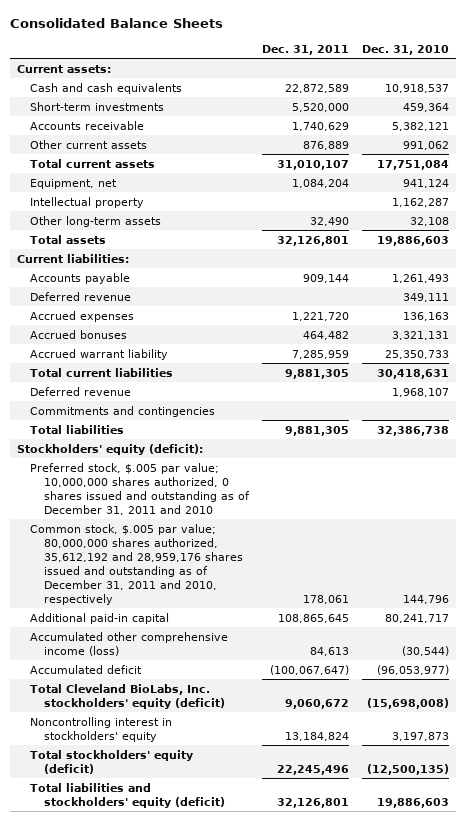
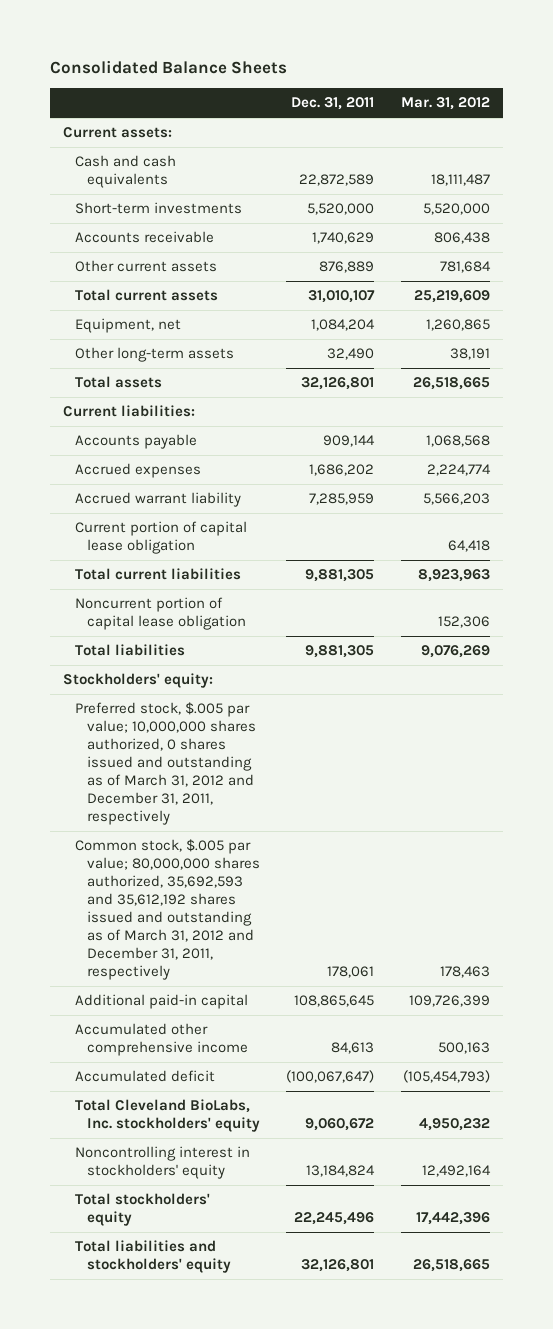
- | Dec. 31, 2011 | Dec. 31, 2010
+ | Dec. 31, 2011 | Mar. 31, 2012
- Intellectual property | | 1,162,287
- Deferred revenue | | 349,111
- Accrued expenses | 1,221,720 | 136,163
- Accrued bonuses | 464,482 | 3,321,131
+ Accrued expenses | 1,686,202 | 2,224,774
+ Current portion of capital lease obligation | | 64,418
- Deferred revenue | | 1,968,107
- Commitments and contingencies
+ Noncurrent portion of capital lease obligation | | 152,306
- Stockholders' equity (deficit):
- Preferred stock, $.005 par value; 10,000,000 shares authorized, 0 shares issued and outstanding as of December 31, 2011 and 2010
- Common stock, $.005 par value; 80,000,000 shares authorized, 35,612,192 and 28,959,176 shares issued and outstanding as of December 31, 2011 and 2010, respectively | 178,061 | 144,796
+ Stockholders' equity:
+ Preferred stock, $.005 par value; 10,000,000 shares authorized, 0 shares issued and outstanding as of March 31, 2012 and December 31, 2011, respectively
+ Common stock, $.005 par value; 80,000,000 shares authorized, 35,692,593 and 35,612,192 shares issued and outstanding as of March 31, 2012 and December 31, 2011, respectively | 178,061 | 178,463
- Accumulated other comprehensive income (loss) | 84,613 | (30,544)
+ Accumulated other comprehensive income | 84,613 | 500,163
- Total Cleveland BioLabs, Inc. stockholders' equity (deficit) | 9,060,672 | (15,698,008)
+ Total Cleveland BioLabs, Inc. stockholders' equity | 9,060,672 | 4,950,232
- Total stockholders' equity (deficit) | 22,245,496 | (12,500,135)
- Total liabilities and stockholders' equity (deficit) | 32,126,801 | 19,886,603
+ Total stockholders' equity | 22,245,496 | 17,442,396
+ Total liabilities and stockholders' equity | 32,126,801 | 26,518,665

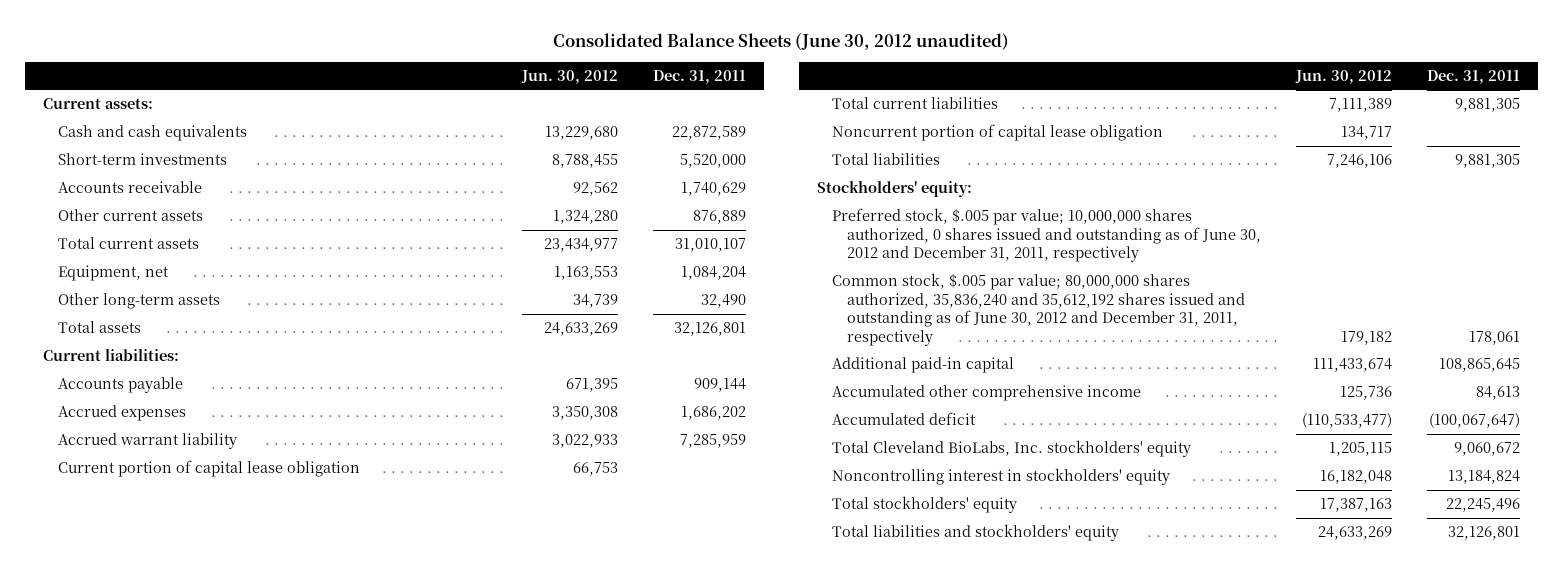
- Consolidated Balance Sheets
+ Consolidated Balance Sheets (June 30, 2012 unaudited)
- | Dec. 31, 2011 | Mar. 31, 2012
+ | Jun. 30, 2012 | Dec. 31, 2011
- Preferred stock, $.005 par value; 10,000,000 shares authorized, 0 shares issued and outstanding as of March 31, 2012 and December 31, 2011, respectively
- Common stock, $.005 par value; 80,000,000 shares authorized, 35,692,593 and 35,612,192 shares issued and outstanding as of March 31, 2012 and December 31, 2011, respectively | 178,061 | 178,463
+ Preferred stock, $.005 par value; 10,000,000 shares authorized, 0 shares issued and outstanding as of June 30, 2012 and December 31, 2011, respectively
+ Common stock, $.005 par value; 80,000,000 shares authorized, 35,836,240 and 35,612,192 shares issued and outstanding as of June 30, 2012 and December 31, 2011, respectively | 179,182 | 178,061

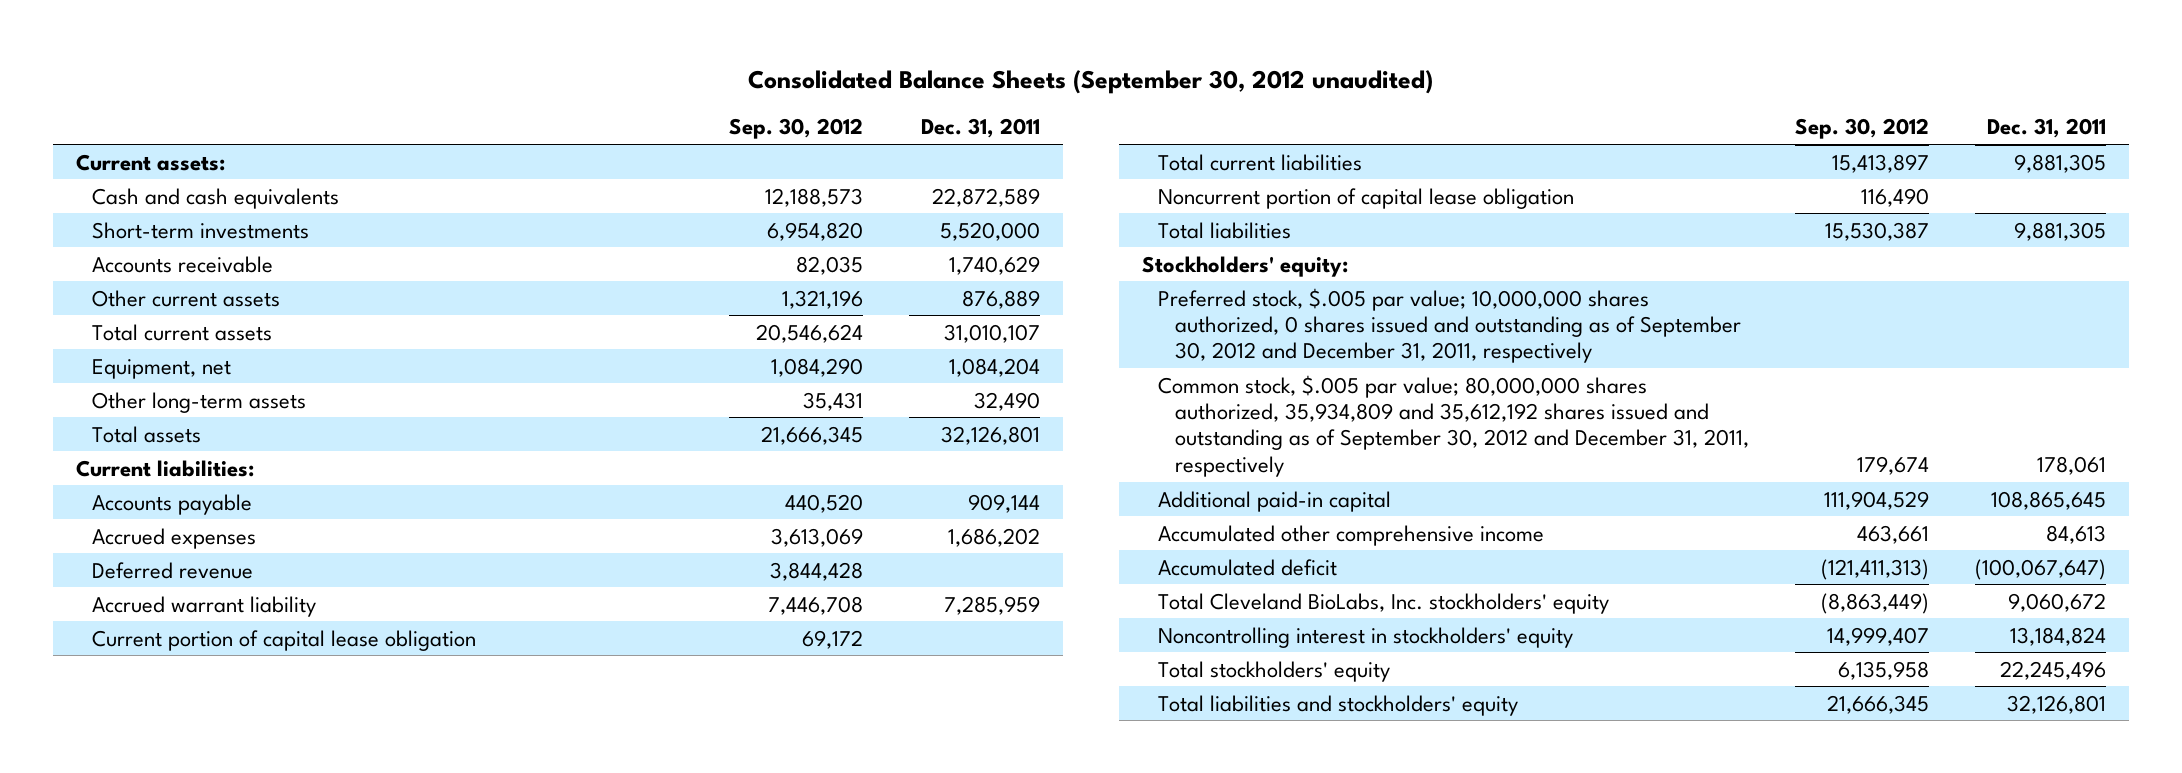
- Consolidated Balance Sheets (June 30, 2012 unaudited)
+ Consolidated Balance Sheets (September 30, 2012 unaudited)
- | Jun. 30, 2012 | Dec. 31, 2011
+ | Sep. 30, 2012 | Dec. 31, 2011
+ Deferred revenue | 3,844,428 |
- Preferred stock, $.005 par value; 10,000,000 shares authorized, 0 shares issued and outstanding as of June 30, 2012 and December 31, 2011, respectively
- Common stock, $.005 par value; 80,000,000 shares authorized, 35,836,240 and 35,612,192 shares issued and outstanding as of June 30, 2012 and December 31, 2011, respectively | 179,182 | 178,061
+ Preferred stock, $.005 par value; 10,000,000 shares authorized, 0 shares issued and outstanding as of September 30, 2012 and December 31, 2011, respectively
+ Common stock, $.005 par value; 80,000,000 shares authorized, 35,934,809 and 35,612,192 shares issued and outstanding as of September 30, 2012 and December 31, 2011, respectively | 179,674 | 178,061

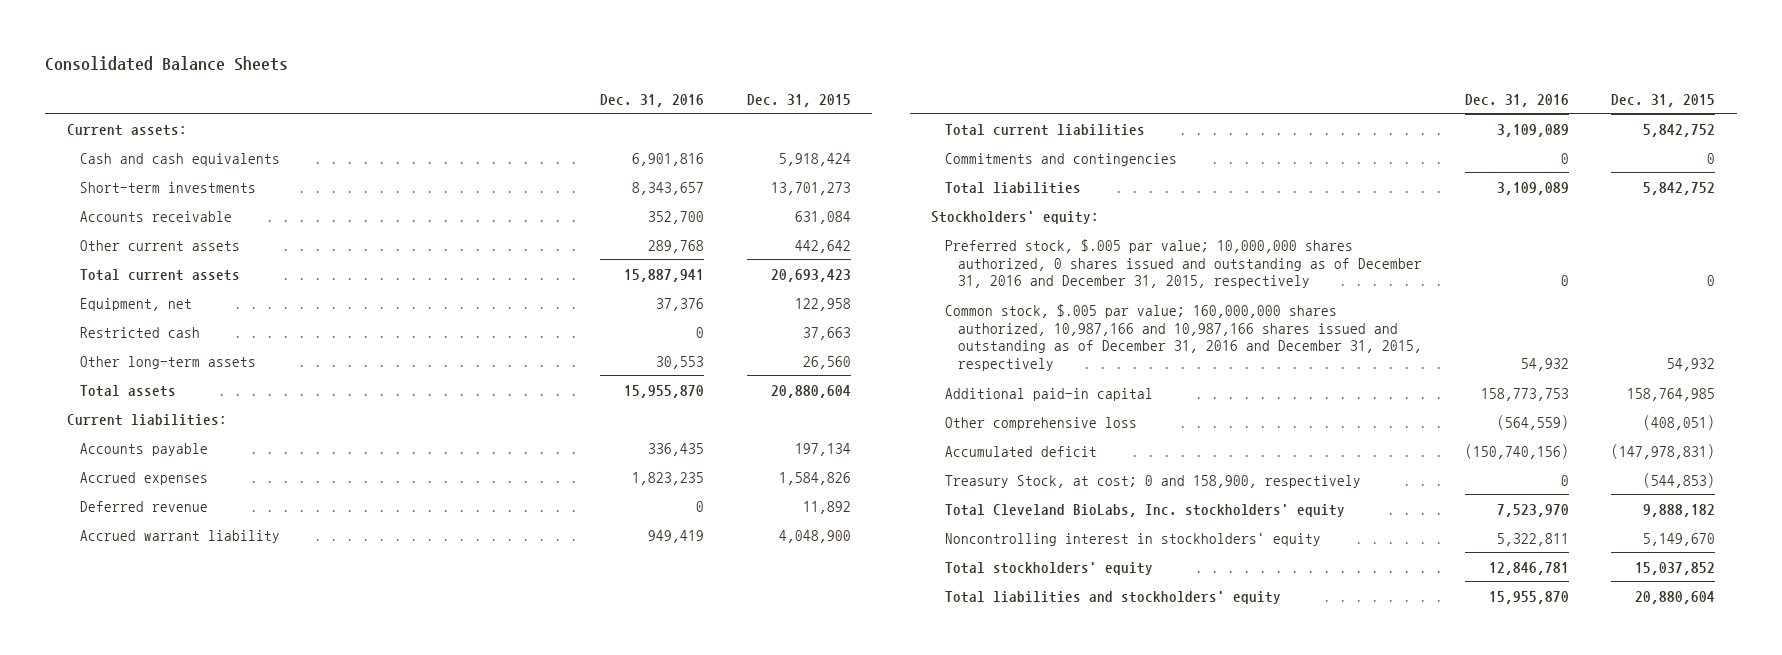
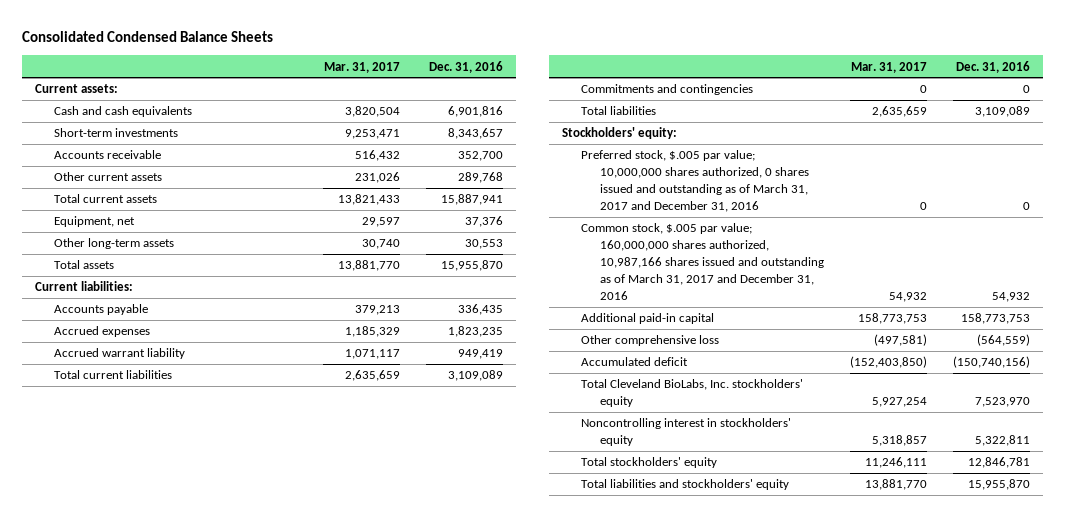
- Consolidated Balance Sheets
+ Consolidated Condensed Balance Sheets
- | Dec. 31, 2016 | Dec. 31, 2015
+ | Mar. 31, 2017 | Dec. 31, 2016
- Restricted cash | 0 | 37,663
- Deferred revenue | 0 | 11,892
- Preferred stock, $.005 par value; 10,000,000 shares authorized, 0 shares issued and outstanding as of December 31, 2016 and December 31, 2015, respectively | 0 | 0
- Common stock, $.005 par value; 160,000,000 shares authorized, 10,987,166 and 10,987,166 shares issued and outstanding as of December 31, 2016 and December 31, 2015, respectively | 54,932 | 54,932
+ Preferred stock, $.005 par value; 10,000,000 shares authorized, 0 shares issued and outstanding as of March 31, 2017 and December 31, 2016 | 0 | 0
+ Common stock, $.005 par value; 160,000,000 shares authorized, 10,987,166 shares issued and outstanding as of March 31, 2017 and December 31, 2016 | 54,932 | 54,932
- Treasury Stock, at cost; 0 and 158,900, respectively | 0 | (544,853)

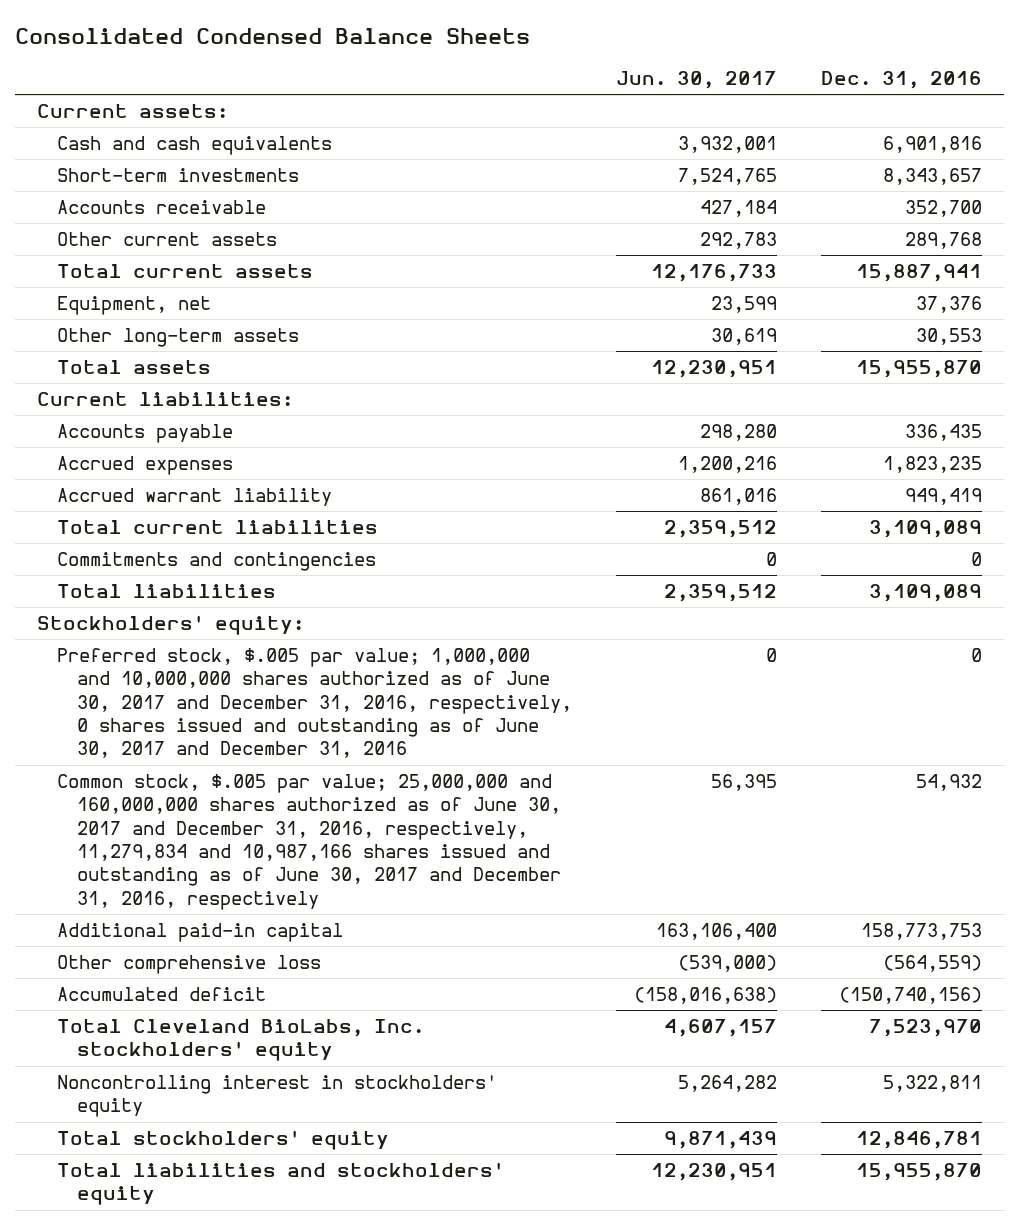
- | Mar. 31, 2017 | Dec. 31, 2016
+ | Jun. 30, 2017 | Dec. 31, 2016
- Preferred stock, $.005 par value; 10,000,000 shares authorized, 0 shares issued and outstanding as of March 31, 2017 and December 31, 2016 | 0 | 0
- Common stock, $.005 par value; 160,000,000 shares authorized, 10,987,166 shares issued and outstanding as of March 31, 2017 and December 31, 2016 | 54,932 | 54,932
+ Preferred stock, $.005 par value; 1,000,000 and 10,000,000 shares authorized as of June 30, 2017 and December 31, 2016, respectively, 0 shares issued and outstanding as of June 30, 2017 and December 31, 2016 | 0 | 0
+ Common stock, $.005 par value; 25,000,000 and 160,000,000 shares authorized as of June 30, 2017 and December 31, 2016, respectively, 11,279,834 and 10,987,166 shares issued and outstanding as of June 30, 2017 and December 31, 2016, respectively | 56,395 | 54,932

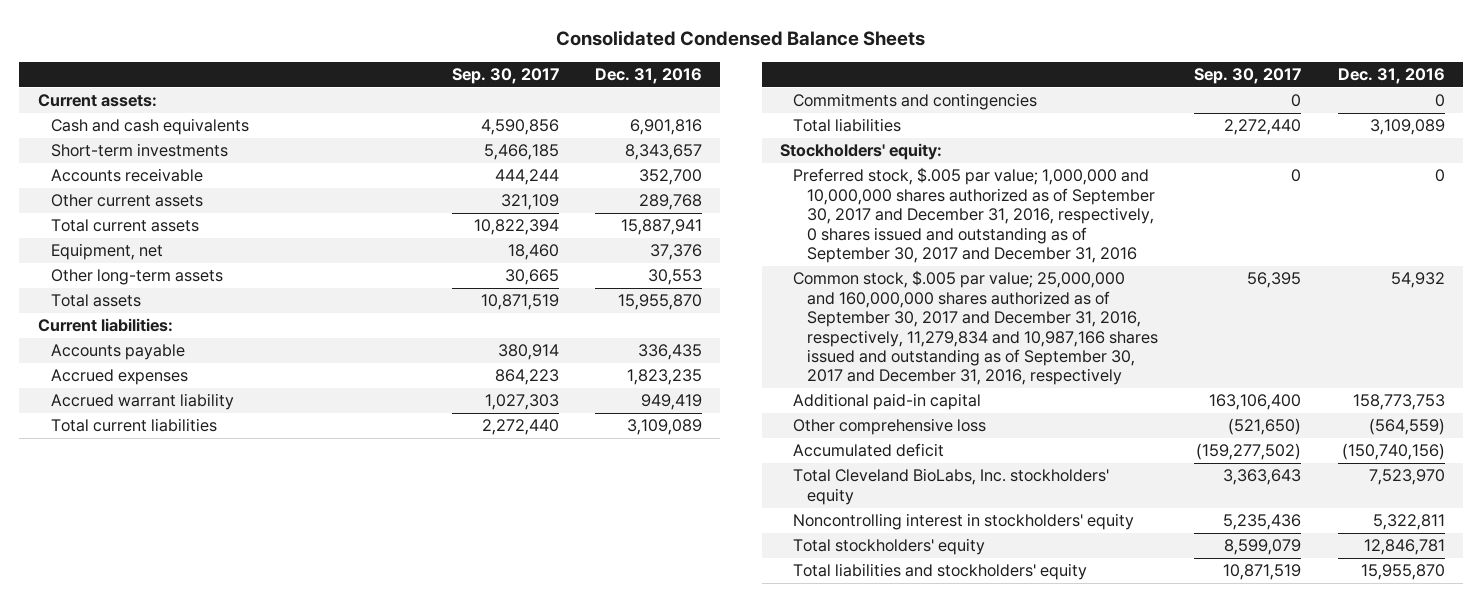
- | Jun. 30, 2017 | Dec. 31, 2016
+ | Sep. 30, 2017 | Dec. 31, 2016
- Preferred stock, $.005 par value; 1,000,000 and 10,000,000 shares authorized as of June 30, 2017 and December 31, 2016, respectively, 0 shares issued and outstanding as of June 30, 2017 and December 31, 2016 | 0 | 0
- Common stock, $.005 par value; 25,000,000 and 160,000,000 shares authorized as of June 30, 2017 and December 31, 2016, respectively, 11,279,834 and 10,987,166 shares issued and outstanding as of June 30, 2017 and December 31, 2016, respectively | 56,395 | 54,932
+ Preferred stock, $.005 par value; 1,000,000 and 10,000,000 shares authorized as of September 30, 2017 and December 31, 2016, respectively, 0 shares issued and outstanding as of September 30, 2017 and December 31, 2016 | 0 | 0
+ Common stock, $.005 par value; 25,000,000 and 160,000,000 shares authorized as of September 30, 2017 and December 31, 2016, respectively, 11,279,834 and 10,987,166 shares issued and outstanding as of September 30, 2017 and December 31, 2016, respectively | 56,395 | 54,932

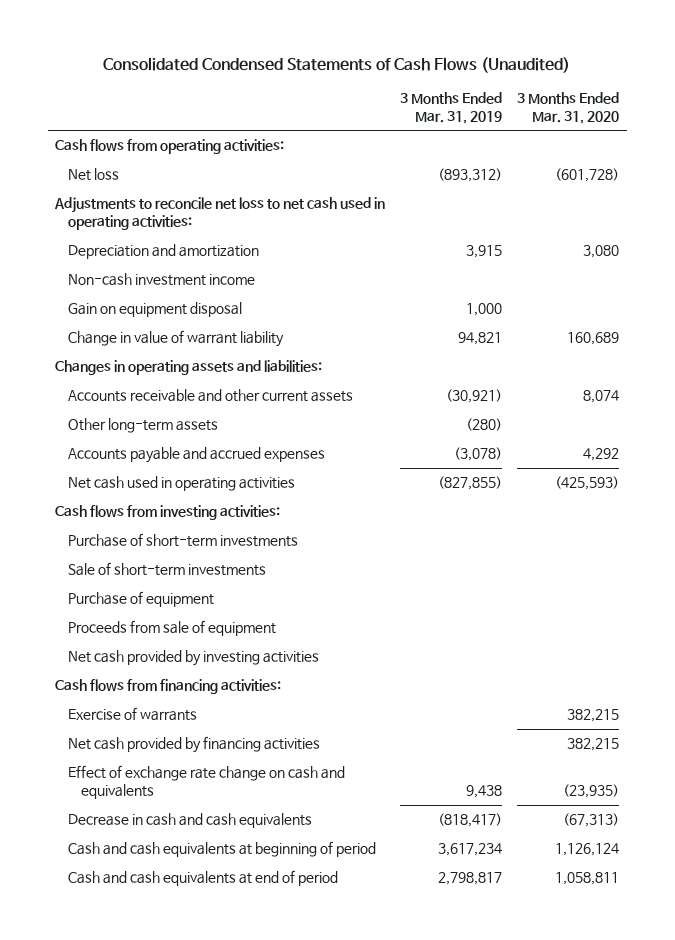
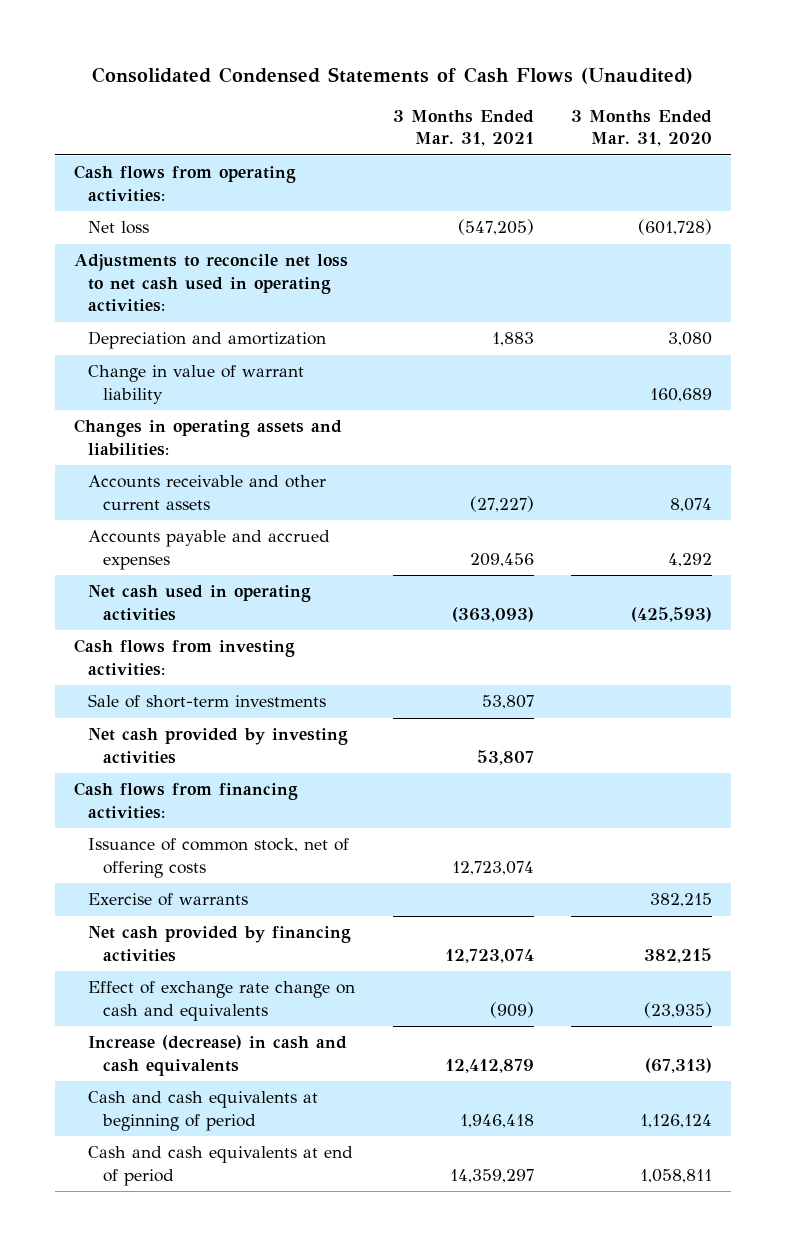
- | 3 Months Ended Mar. 31, 2019 | 3 Months Ended Mar. 31, 2020
+ | 3 Months Ended Mar. 31, 2021 | 3 Months Ended Mar. 31, 2020
- Non-cash investment income
- Gain on equipment disposal | 1,000 |
- Other long-term assets | (280) |
- Purchase of short-term investments
- Purchase of equipment
- Proceeds from sale of equipment
+ Issuance of common stock, net of offering costs | 12,723,074 |
- Decrease in cash and cash equivalents | (818,417) | (67,313)
+ Increase (decrease) in cash and cash equivalents | 12,412,879 | (67,313)

